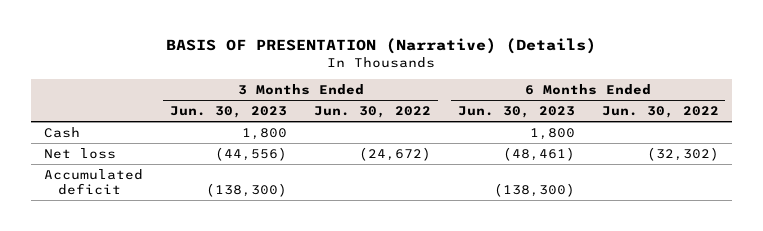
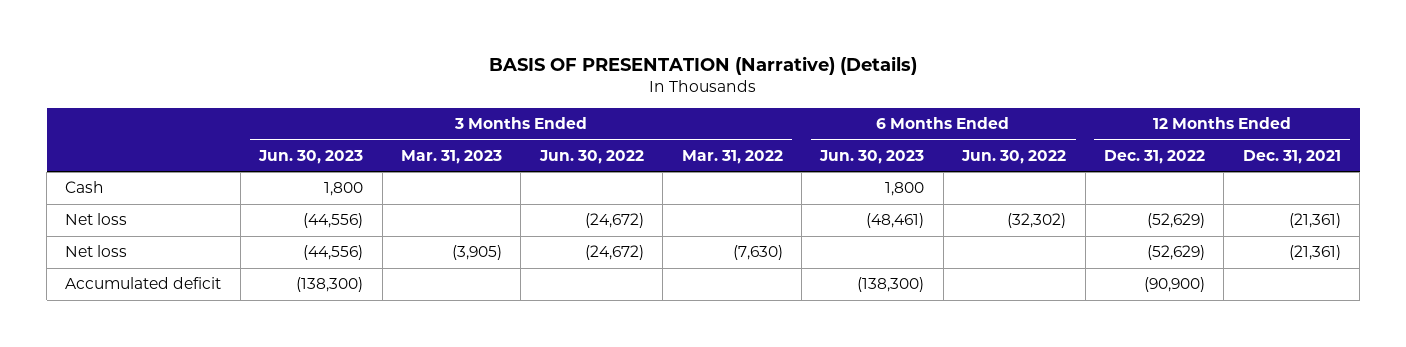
- | 3 Months Ended Jun. 30, 2023 | 3 Months Ended Jun. 30, 2022 | 6 Months Ended Jun. 30, 2023 | 6 Months Ended Jun. 30, 2022
+ | 3 Months Ended Jun. 30, 2023 | 3 Months Ended Mar. 31, 2023 | 3 Months Ended Jun. 30, 2022 | 3 Months Ended Mar. 31, 2022 | 6 Months Ended Jun. 30, 2023 | 6 Months Ended Jun. 30, 2022 | 12 Months Ended Dec. 31, 2022 | 12 Months Ended Dec. 31, 2021
+ Net loss | (44,556) | (3,905) | (24,672) | (7,630) | | | (52,629) | (21,361)

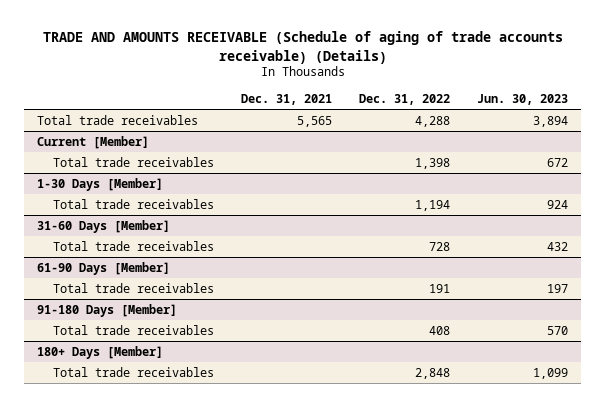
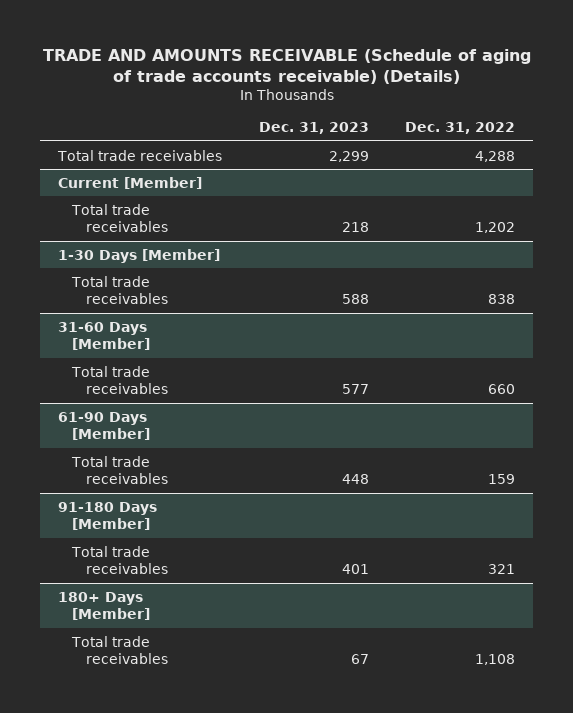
- | Dec. 31, 2021 | Dec. 31, 2022 | Jun. 30, 2023
+ | Dec. 31, 2023 | Dec. 31, 2022
@ Current [Member]
- Total trade receivables | | 1,398 | 672
+ Total trade receivables | 218 | 1,202
@ 1-30 Days [Member]
- Total trade receivables | | 1,194 | 924
+ Total trade receivables | 588 | 838
@ 31-60 Days [Member]
- Total trade receivables | | 728 | 432
+ Total trade receivables | 577 | 660
@ 61-90 Days [Member]
- Total trade receivables | | 191 | 197
+ Total trade receivables | 448 | 159
@ 91-180 Days [Member]
- Total trade receivables | | 408 | 570
+ Total trade receivables | 401 | 321
@ 180+ Days [Member]
- Total trade receivables | | 2,848 | 1,099
+ Total trade receivables | 67 | 1,108

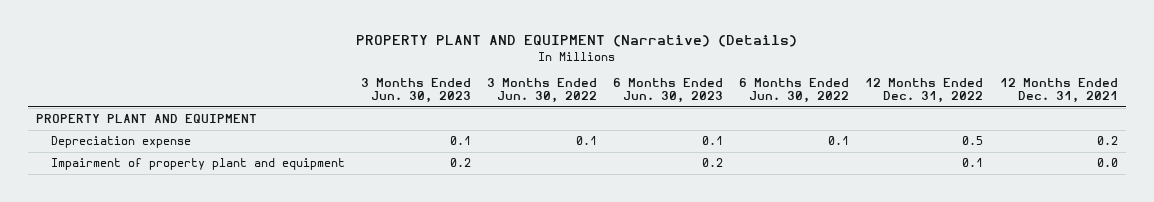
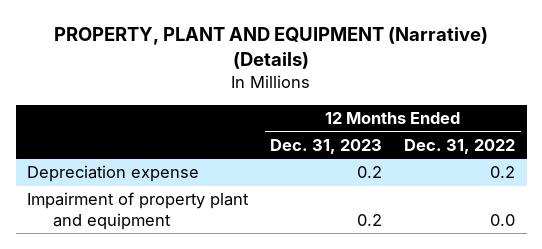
- PROPERTY PLANT AND EQUIPMENT (Narrative) (Details)
+ PROPERTY, PLANT AND EQUIPMENT (Narrative) (Details)
- | 3 Months Ended Jun. 30, 2023 | 3 Months Ended Jun. 30, 2022 | 6 Months Ended Jun. 30, 2023 | 6 Months Ended Jun. 30, 2022 | 12 Months Ended Dec. 31, 2022 | 12 Months Ended Dec. 31, 2021
+ | 12 Months Ended Dec. 31, 2023 | 12 Months Ended Dec. 31, 2022
- PROPERTY PLANT AND EQUIPMENT
- Depreciation expense | 0.1 | 0.1 | 0.1 | 0.1 | 0.5 | 0.2
- Impairment of property plant and equipment | 0.2 | | 0.2 | | 0.1 | 0.0
+ Depreciation expense | 0.2 | 0.2
+ Impairment of property plant and equipment | 0.2 | 0.0

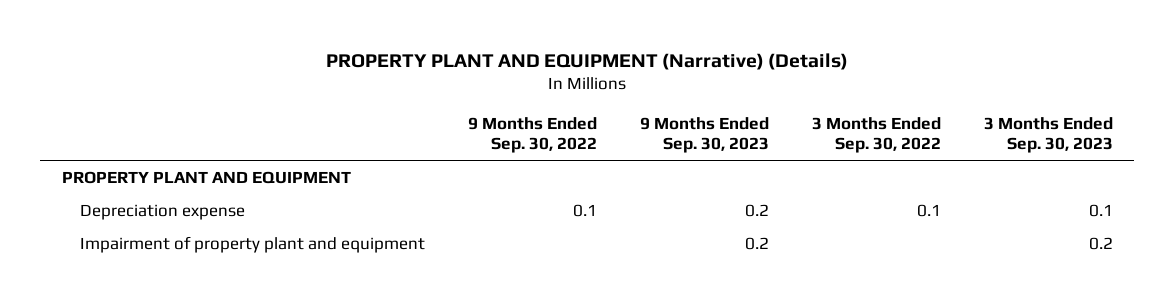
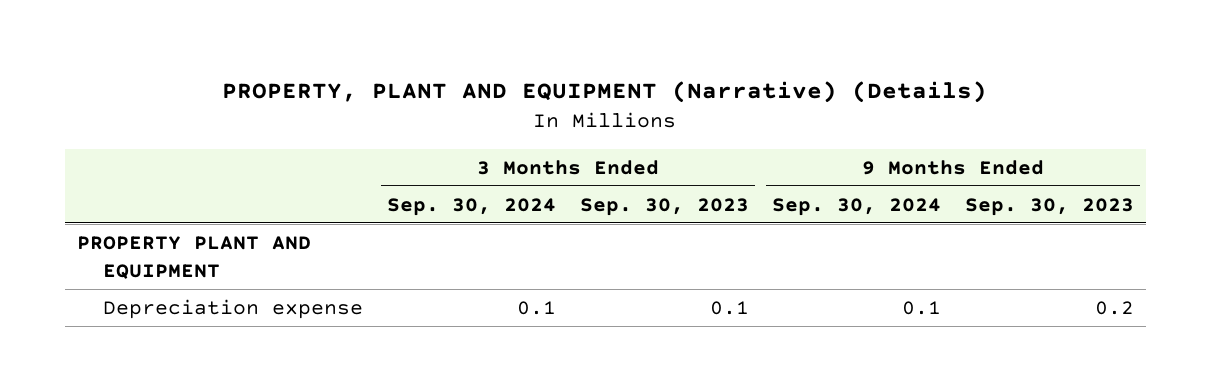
- PROPERTY PLANT AND EQUIPMENT (Narrative) (Details)
+ PROPERTY, PLANT AND EQUIPMENT (Narrative) (Details)
- | 9 Months Ended Sep. 30, 2022 | 9 Months Ended Sep. 30, 2023 | 3 Months Ended Sep. 30, 2022 | 3 Months Ended Sep. 30, 2023
+ | 3 Months Ended Sep. 30, 2024 | 3 Months Ended Sep. 30, 2023 | 9 Months Ended Sep. 30, 2024 | 9 Months Ended Sep. 30, 2023
- Impairment of property plant and equipment | | 0.2 | | 0.2

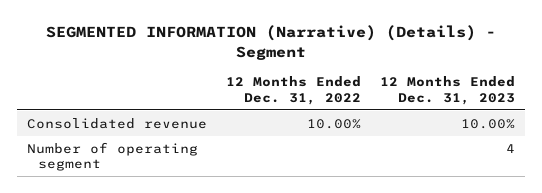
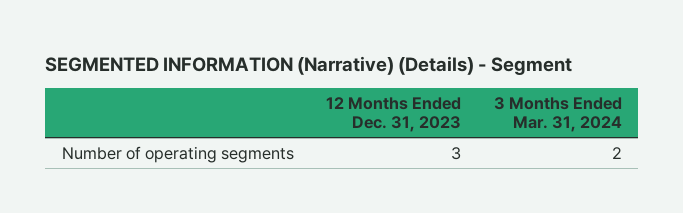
- | 12 Months Ended Dec. 31, 2022 | 12 Months Ended Dec. 31, 2023
+ | 12 Months Ended Dec. 31, 2023 | 3 Months Ended Mar. 31, 2024
- Consolidated revenue | 10.00% | 10.00%
- Number of operating segment | | 4
+ Number of operating segments | 3 | 2

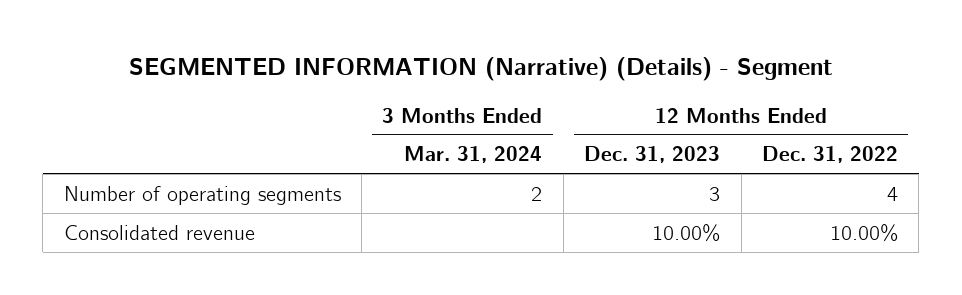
- | 12 Months Ended Dec. 31, 2023 | 3 Months Ended Mar. 31, 2024
+ | 3 Months Ended Mar. 31, 2024 | 12 Months Ended Dec. 31, 2023 | 12 Months Ended Dec. 31, 2022
+ Consolidated revenue | | 10.00% | 10.00%

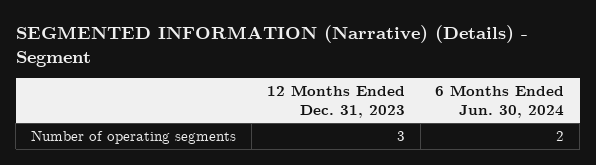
- | 3 Months Ended Mar. 31, 2024 | 12 Months Ended Dec. 31, 2023 | 12 Months Ended Dec. 31, 2022
+ | 12 Months Ended Dec. 31, 2023 | 6 Months Ended Jun. 30, 2024
- Consolidated revenue | | 10.00% | 10.00%

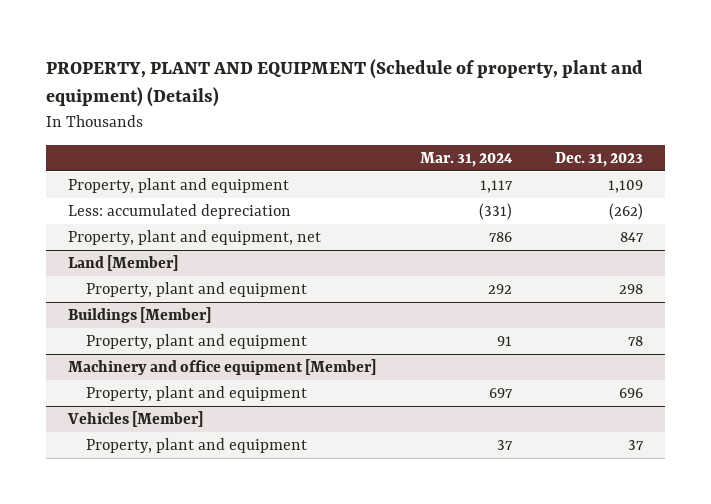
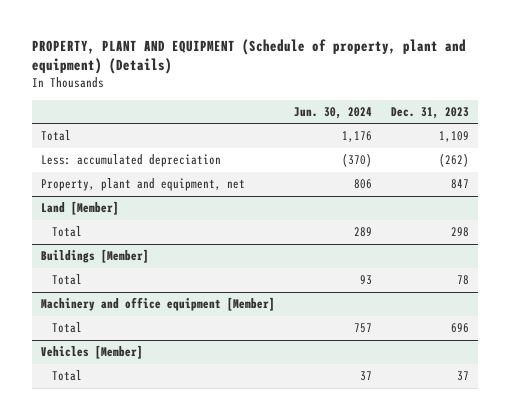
- | Mar. 31, 2024 | Dec. 31, 2023
+ | Jun. 30, 2024 | Dec. 31, 2023
- Property, plant and equipment | 1,117 | 1,109
+ Total | 1,176 | 1,109
@ Land [Member]
- Property, plant and equipment | 292 | 298
+ Total | 289 | 298
@ Buildings [Member]
- Property, plant and equipment | 91 | 78
+ Total | 93 | 78
@ Machinery and office equipment [Member]
- Property, plant and equipment | 697 | 696
+ Total | 757 | 696
@ Vehicles [Member]
- Property, plant and equipment | 37 | 37
+ Total | 37 | 37

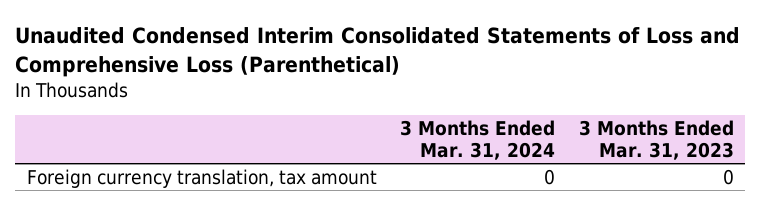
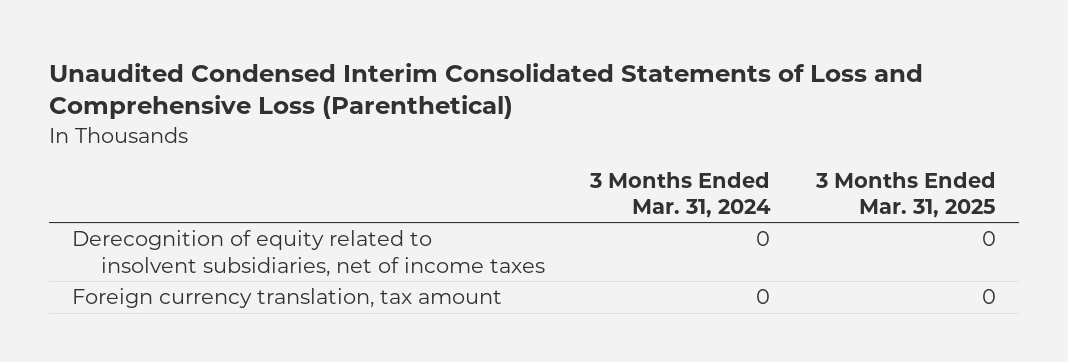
- | 3 Months Ended Mar. 31, 2024 | 3 Months Ended Mar. 31, 2023
+ | 3 Months Ended Mar. 31, 2024 | 3 Months Ended Mar. 31, 2025
+ Derecognition of equity related to insolvent subsidiaries, net of income taxes | 0 | 0

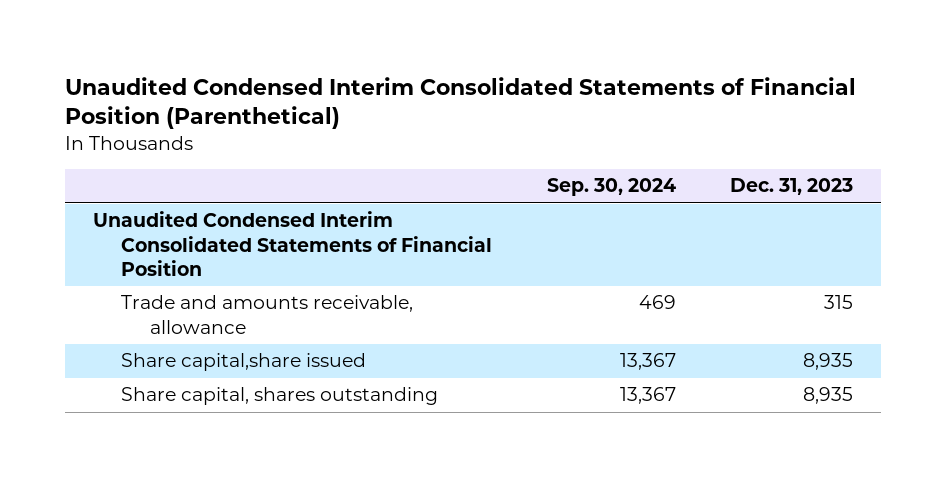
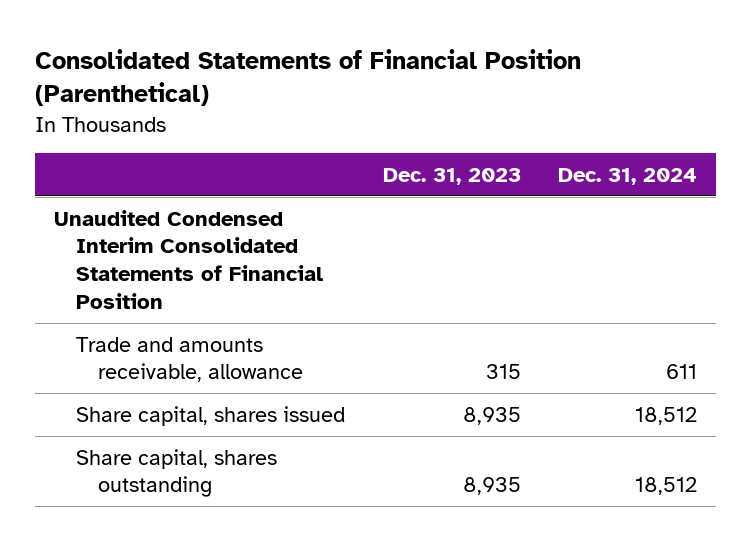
- Unaudited Condensed Interim Consolidated Statements of Financial Position (Parenthetical)
+ Consolidated Statements of Financial Position (Parenthetical)
- | Sep. 30, 2024 | Dec. 31, 2023
+ | Dec. 31, 2023 | Dec. 31, 2024
- Share capital,share issued | 13,367 | 8,935
+ Share capital, shares issued | 8,935 | 18,512

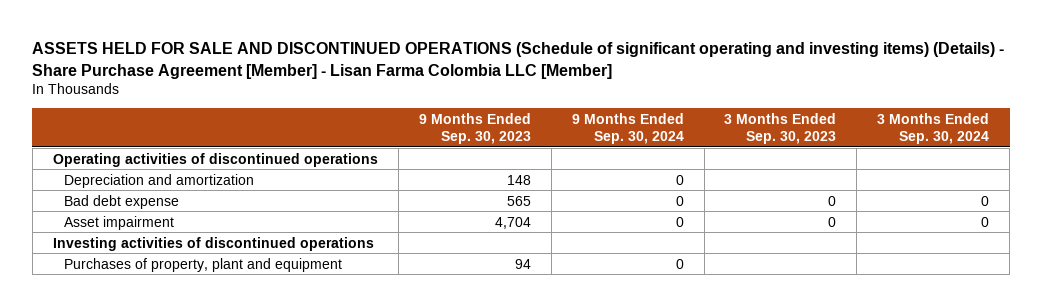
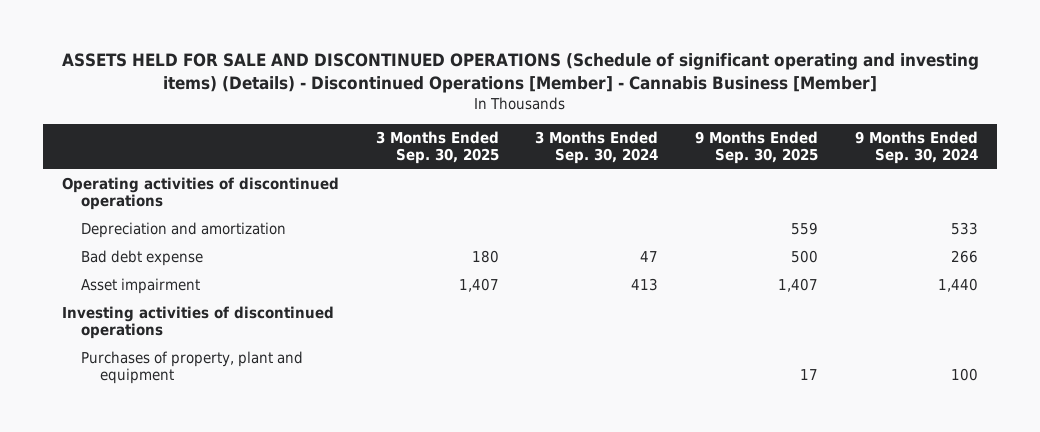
- ASSETS HELD FOR SALE AND DISCONTINUED OPERATIONS (Schedule of significant operating and investing items) (Details) - Share Purchase Agreement [Member] - Lisan Farma Colombia LLC [Member]
+ ASSETS HELD FOR SALE AND DISCONTINUED OPERATIONS (Schedule of significant operating and investing items) (Details) - Discontinued Operations [Member] - Cannabis Business [Member]
- | 9 Months Ended Sep. 30, 2023 | 9 Months Ended Sep. 30, 2024 | 3 Months Ended Sep. 30, 2023 | 3 Months Ended Sep. 30, 2024
+ | 3 Months Ended Sep. 30, 2025 | 3 Months Ended Sep. 30, 2024 | 9 Months Ended Sep. 30, 2025 | 9 Months Ended Sep. 30, 2024
- Depreciation and amortization | 148 | 0 | |
- Bad debt expense | 565 | 0 | 0 | 0
- Asset impairment | 4,704 | 0 | 0 | 0
+ Depreciation and amortization | | | 559 | 533
+ Bad debt expense | 180 | 47 | 500 | 266
+ Asset impairment | 1,407 | 413 | 1,407 | 1,440
- Purchases of property, plant and equipment | 94 | 0 | |
+ Purchases of property, plant and equipment | | | 17 | 100

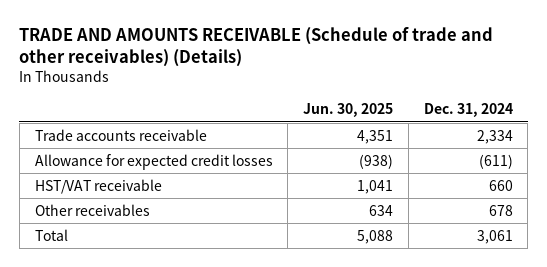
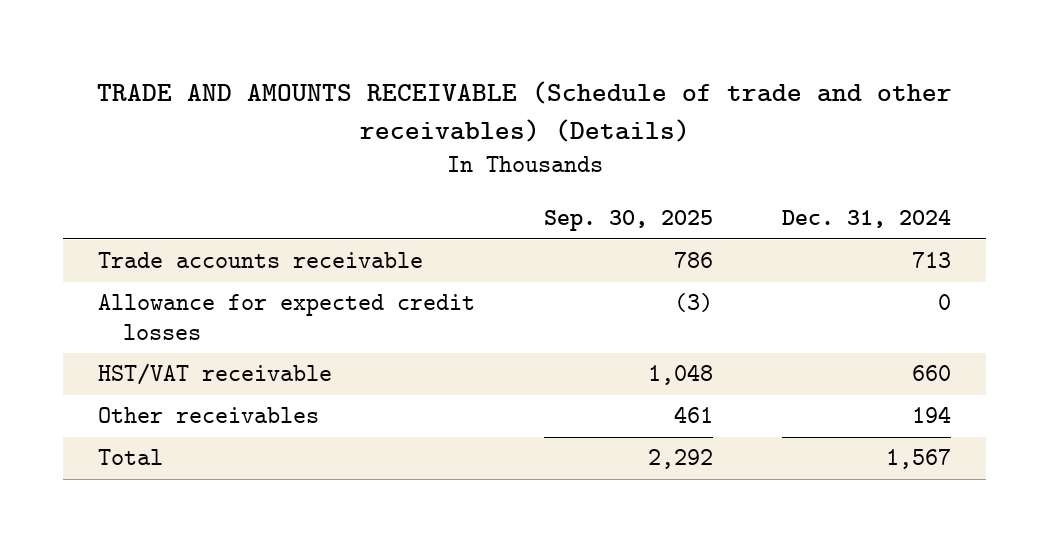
- | Jun. 30, 2025 | Dec. 31, 2024
+ | Sep. 30, 2025 | Dec. 31, 2024
- Trade accounts receivable | 4,351 | 2,334
- Allowance for expected credit losses | (938) | (611)
+ Trade accounts receivable | 786 | 713
+ Allowance for expected credit losses | (3) | 0
- Other receivables | 634 | 678
- Total | 5,088 | 3,061
+ Other receivables | 461 | 194
+ Total | 2,292 | 1,567

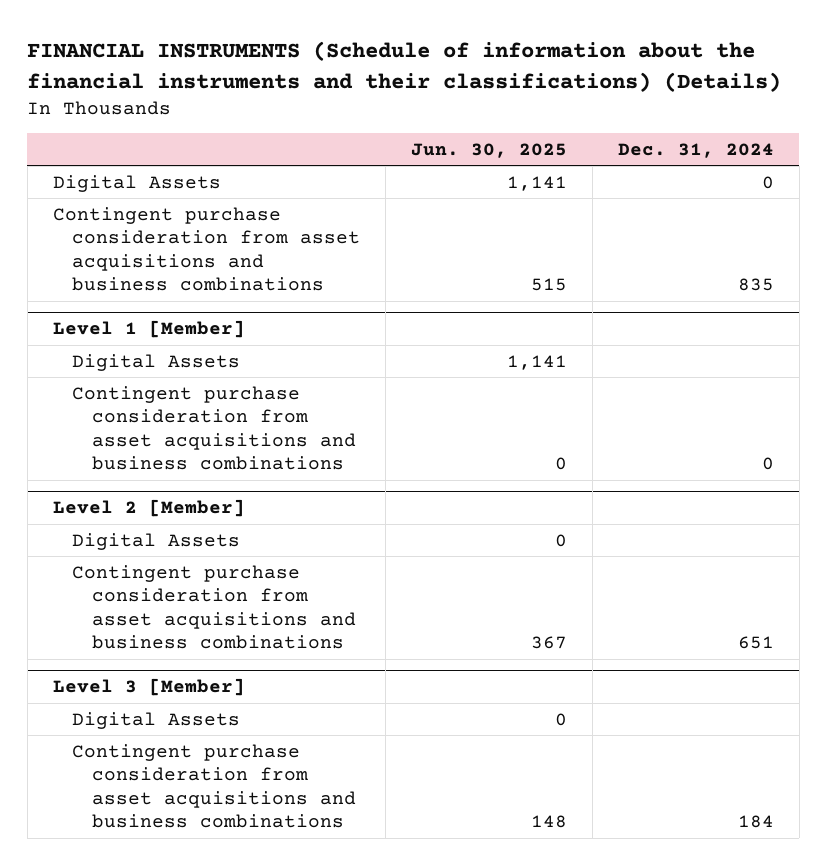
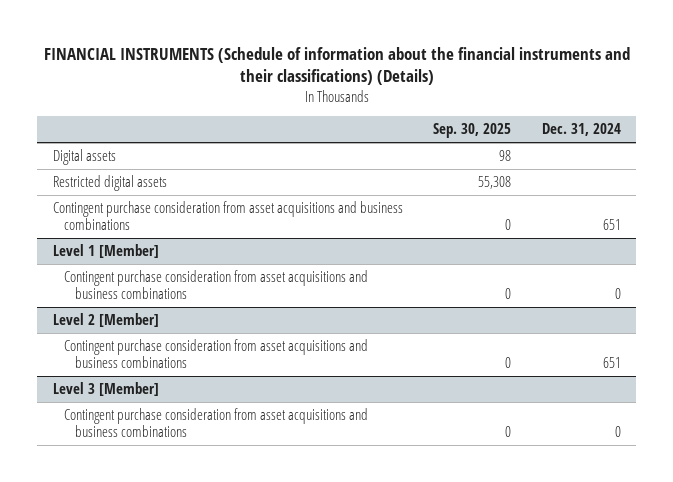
- | Jun. 30, 2025 | Dec. 31, 2024
+ | Sep. 30, 2025 | Dec. 31, 2024
- Digital Assets | 1,141 | 0
- Contingent purchase consideration from asset acquisitions and business combinations | 515 | 835
+ Digital assets | 98 |
+ Restricted digital assets | 55,308 |
+ Contingent purchase consideration from asset acquisitions and business combinations | 0 | 651
@ Level 1 [Member]
- Digital Assets | 1,141 |
@ Level 2 [Member]
- Digital Assets | 0 |
@ Level 3 [Member]
- Digital Assets | 0 |
- Contingent purchase consideration from asset acquisitions and business combinations | 148 | 184
+ Contingent purchase consideration from asset acquisitions and business combinations | 0 | 0

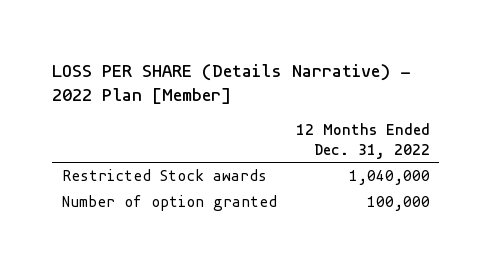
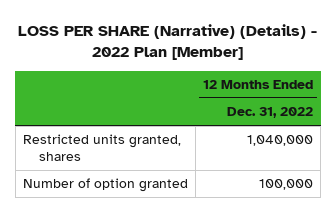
- LOSS PER SHARE (Details Narrative) - 2022 Plan [Member]
+ LOSS PER SHARE (Narrative) (Details) - 2022 Plan [Member]
- Restricted Stock awards | 1,040,000
+ Restricted units granted, shares | 1,040,000

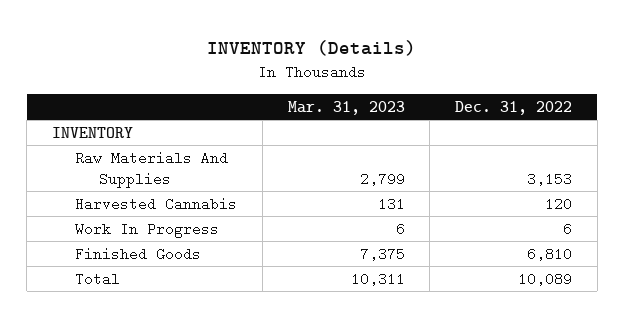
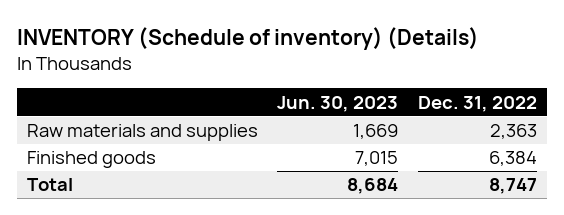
- INVENTORY (Details)
+ INVENTORY (Schedule of inventory) (Details)
- | Mar. 31, 2023 | Dec. 31, 2022
+ | Jun. 30, 2023 | Dec. 31, 2022
- INVENTORY
- Raw Materials And Supplies | 2,799 | 3,153
- Harvested Cannabis | 131 | 120
- Work In Progress | 6 | 6
- Finished Goods | 7,375 | 6,810
- Total | 10,311 | 10,089
+ Raw materials and supplies | 1,669 | 2,363
+ Finished goods | 7,015 | 6,384
+ Total | 8,684 | 8,747

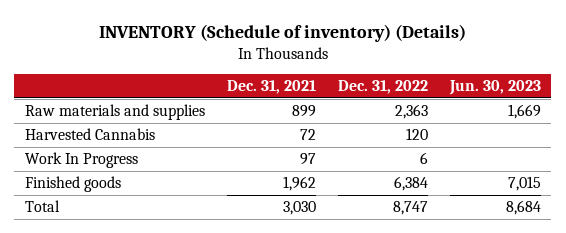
- | Jun. 30, 2023 | Dec. 31, 2022
+ | Dec. 31, 2021 | Dec. 31, 2022 | Jun. 30, 2023
+ Harvested Cannabis | 72 | 120 |
+ Work In Progress | 97 | 6 |

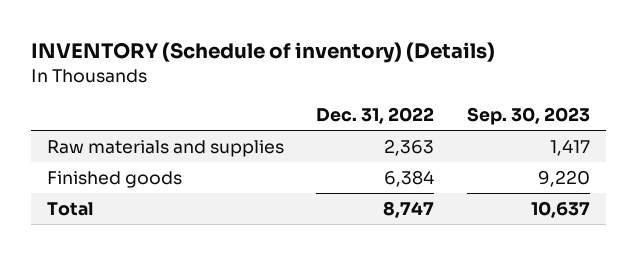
- | Dec. 31, 2021 | Dec. 31, 2022 | Jun. 30, 2023
+ | Dec. 31, 2022 | Sep. 30, 2023
- Harvested Cannabis | 72 | 120 |
- Work In Progress | 97 | 6 |

